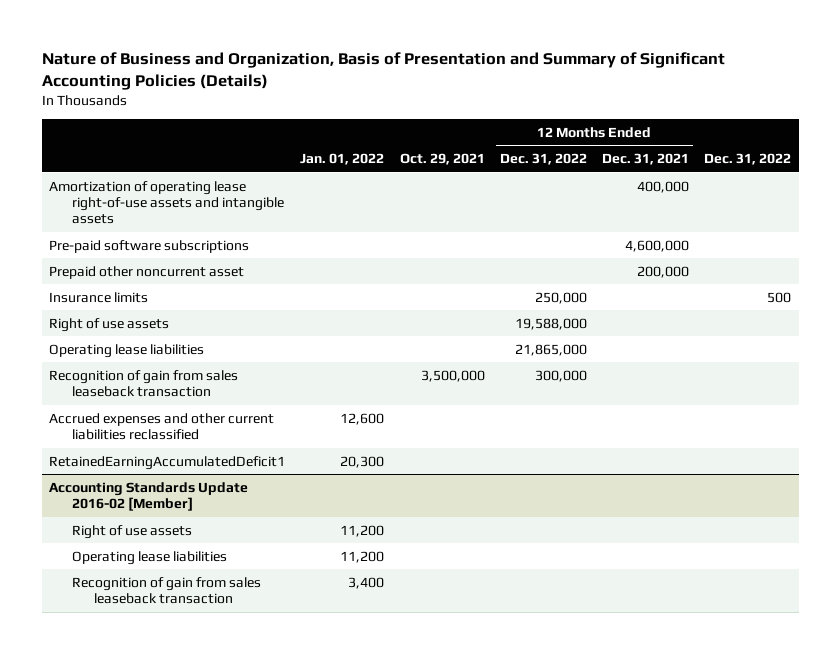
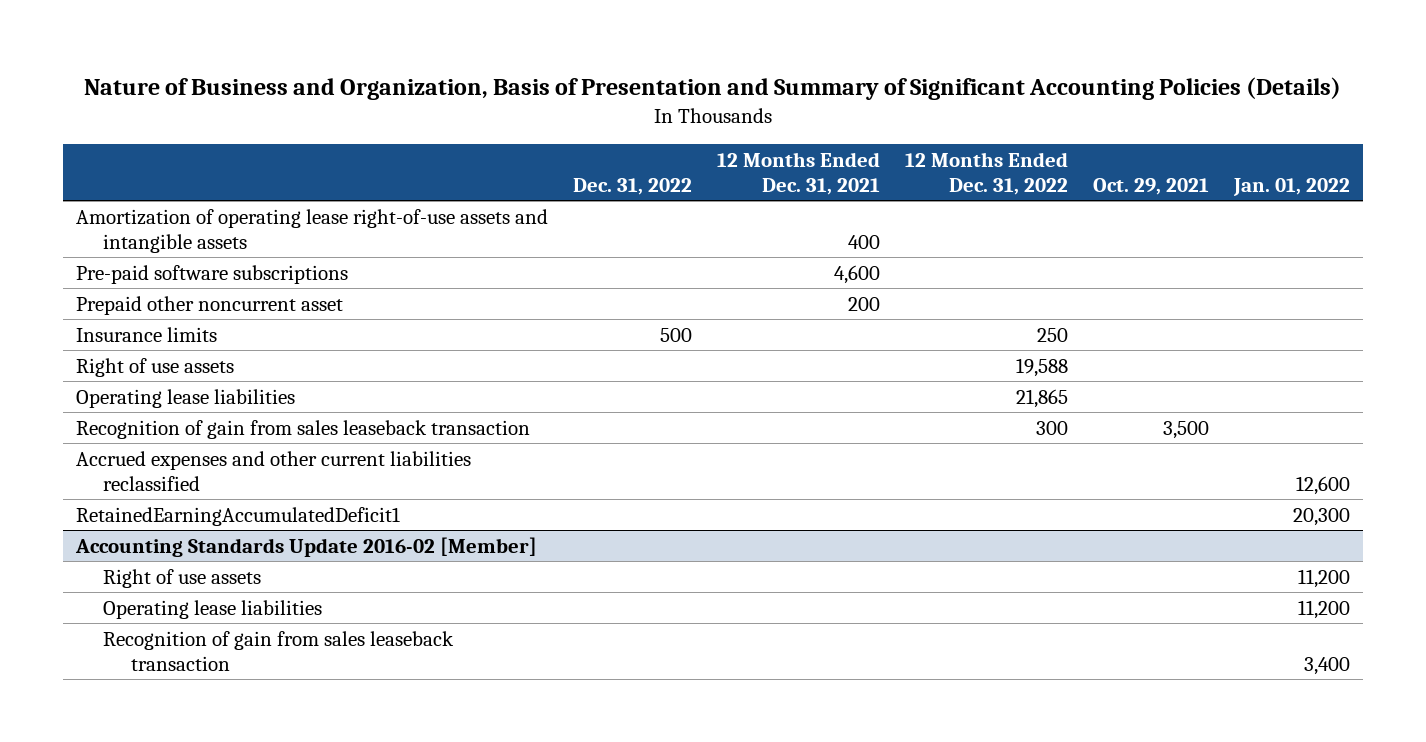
- | Jan. 01, 2022 | Oct. 29, 2021 | 12 Months Ended Dec. 31, 2022 | 12 Months Ended Dec. 31, 2021 | Dec. 31, 2022
+ | Dec. 31, 2022 | 12 Months Ended Dec. 31, 2021 | 12 Months Ended Dec. 31, 2022 | Oct. 29, 2021 | Jan. 01, 2022
- Amortization of operating lease right-of-use assets and intangible assets | | | | 400,000 |
- Pre-paid software subscriptions | | | | 4,600,000 |
- Prepaid other noncurrent asset | | | | 200,000 |
- Insurance limits | | | 250,000 | | 500
- Right of use assets | | | 19,588,000 | |
- Operating lease liabilities | | | 21,865,000 | |
- Recognition of gain from sales leaseback transaction | | 3,500,000 | 300,000 | |
+ Amortization of operating lease right-of-use assets and intangible assets | | 400 | | |
+ Pre-paid software subscriptions | | 4,600 | | |
+ Prepaid other noncurrent asset | | 200 | | |
+ Insurance limits | 500 | | 250 | |
+ Right of use assets | | | 19,588 | |
+ Operating lease liabilities | | | 21,865 | |
+ Recognition of gain from sales leaseback transaction | | | 300 | 3,500 |

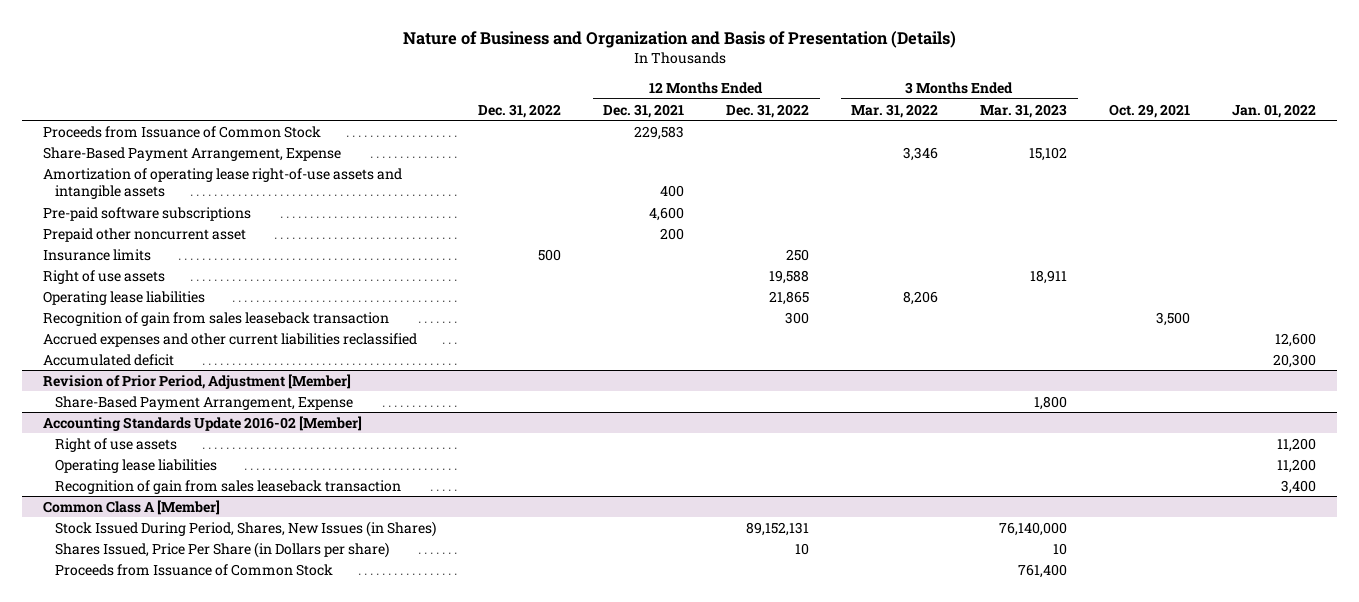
- Nature of Business and Organization, Basis of Presentation and Summary of Significant Accounting Policies (Details)
+ Nature of Business and Organization and Basis of Presentation (Details)
- | Dec. 31, 2022 | 12 Months Ended Dec. 31, 2021 | 12 Months Ended Dec. 31, 2022 | Oct. 29, 2021 | Jan. 01, 2022
+ | Dec. 31, 2022 | 12 Months Ended Dec. 31, 2021 | 12 Months Ended Dec. 31, 2022 | 3 Months Ended Mar. 31, 2022 | 3 Months Ended Mar. 31, 2023 | Oct. 29, 2021 | Jan. 01, 2022
+ Proceeds from Issuance of Common Stock | | 229,583 | | | | |
+ Share-Based Payment Arrangement, Expense | | | | 3,346 | 15,102 | |
- RetainedEarningAccumulatedDeficit1 | | | | | 20,300
+ Accumulated deficit | | | | | | | 20,300
+ Revision of Prior Period, Adjustment [Member]
+ Share-Based Payment Arrangement, Expense | | | | | 1,800 | |
+ Common Class A [Member]
+ Stock Issued During Period, Shares, New Issues (in Shares) | | | 89,152,131 | | 76,140,000 | |
+ Shares Issued, Price Per Share (in Dollars per share) | | | 10 | | 10 | |
+ Proceeds from Issuance of Common Stock | | | | | 761,400 | |

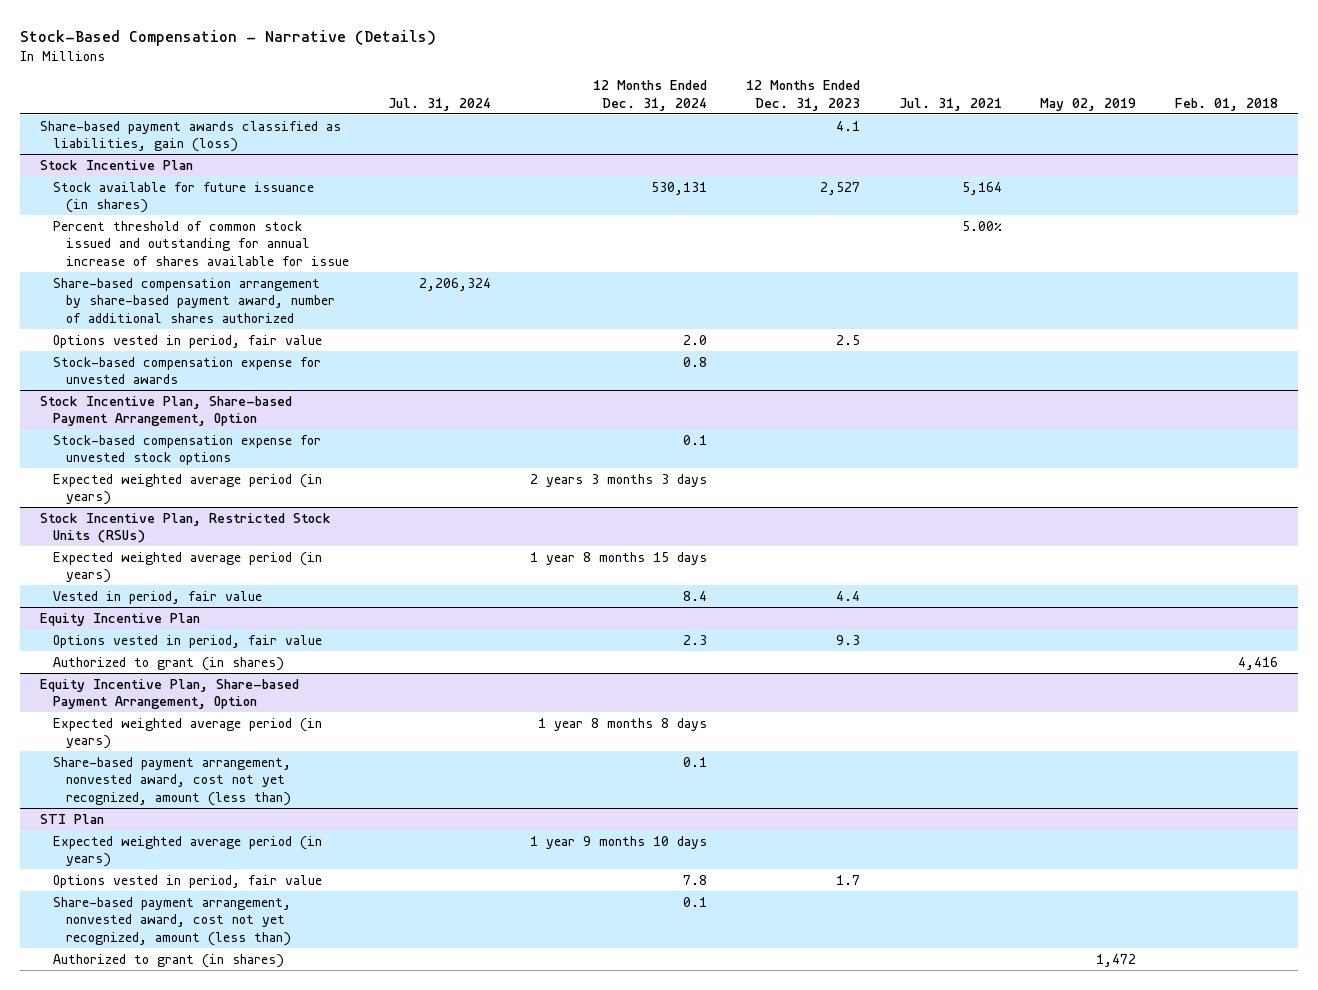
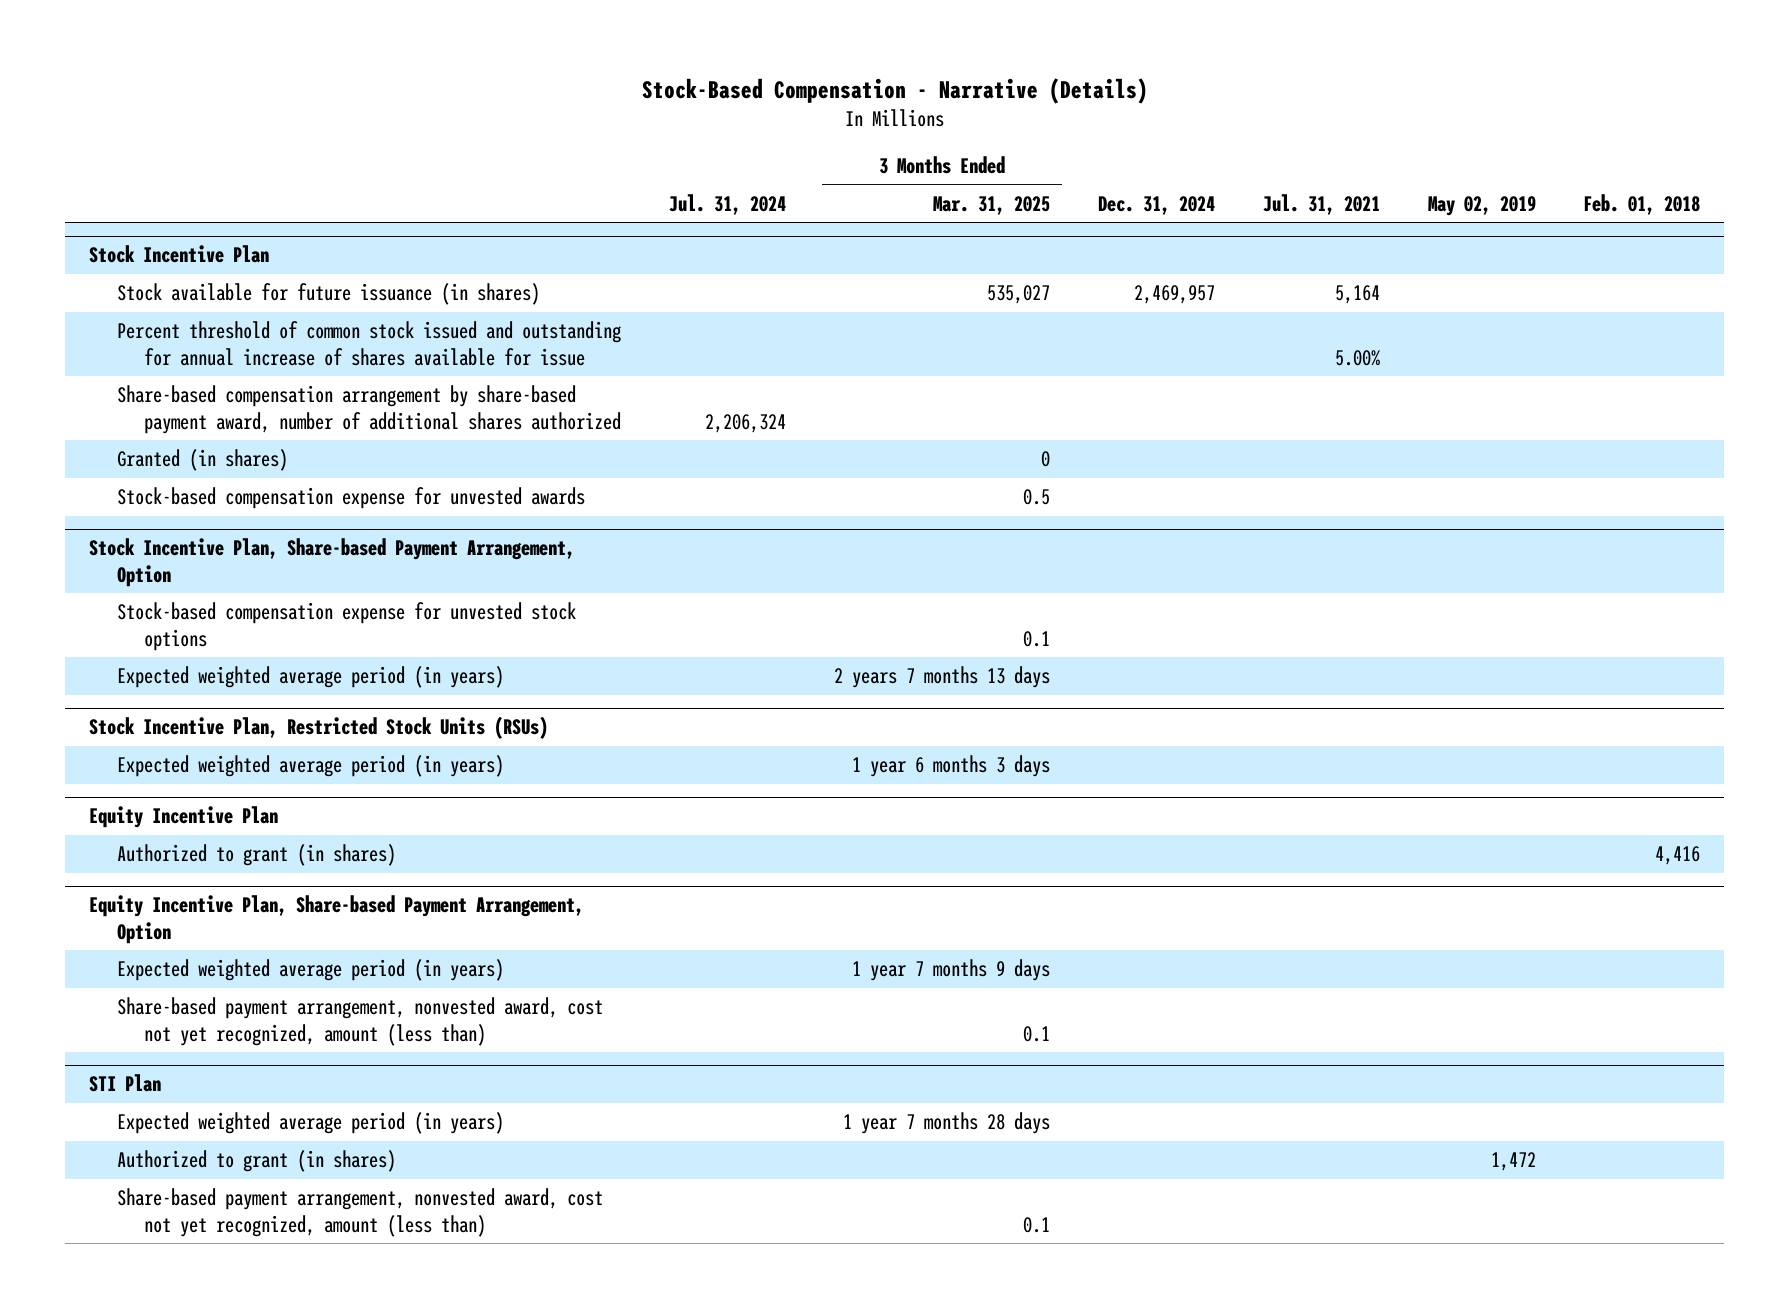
- | Jul. 31, 2024 | 12 Months Ended Dec. 31, 2024 | 12 Months Ended Dec. 31, 2023 | Jul. 31, 2021 | May 02, 2019 | Feb. 01, 2018
+ | Jul. 31, 2024 | 3 Months Ended Mar. 31, 2025 | Dec. 31, 2024 | Jul. 31, 2021 | May 02, 2019 | Feb. 01, 2018
- Share-based payment awards classified as liabilities, gain (loss) | | | 4.1 | | |
@ Stock Incentive Plan
- Options vested in period, fair value | | 2.0 | 2.5 | | |
+ Granted (in shares) | | 0 | | | |
@ Stock Incentive Plan, Restricted Stock Units (RSUs)
- Vested in period, fair value | | 8.4 | 4.4 | | |
@ Equity Incentive Plan
- Options vested in period, fair value | | 2.3 | 9.3 | | |
@ STI Plan
- Options vested in period, fair value | | 7.8 | 1.7 | | |
moved down: Share-based payment arrangement, nonvested award, cost not yet recognized, amount (less than) | | 0.1 | | | |

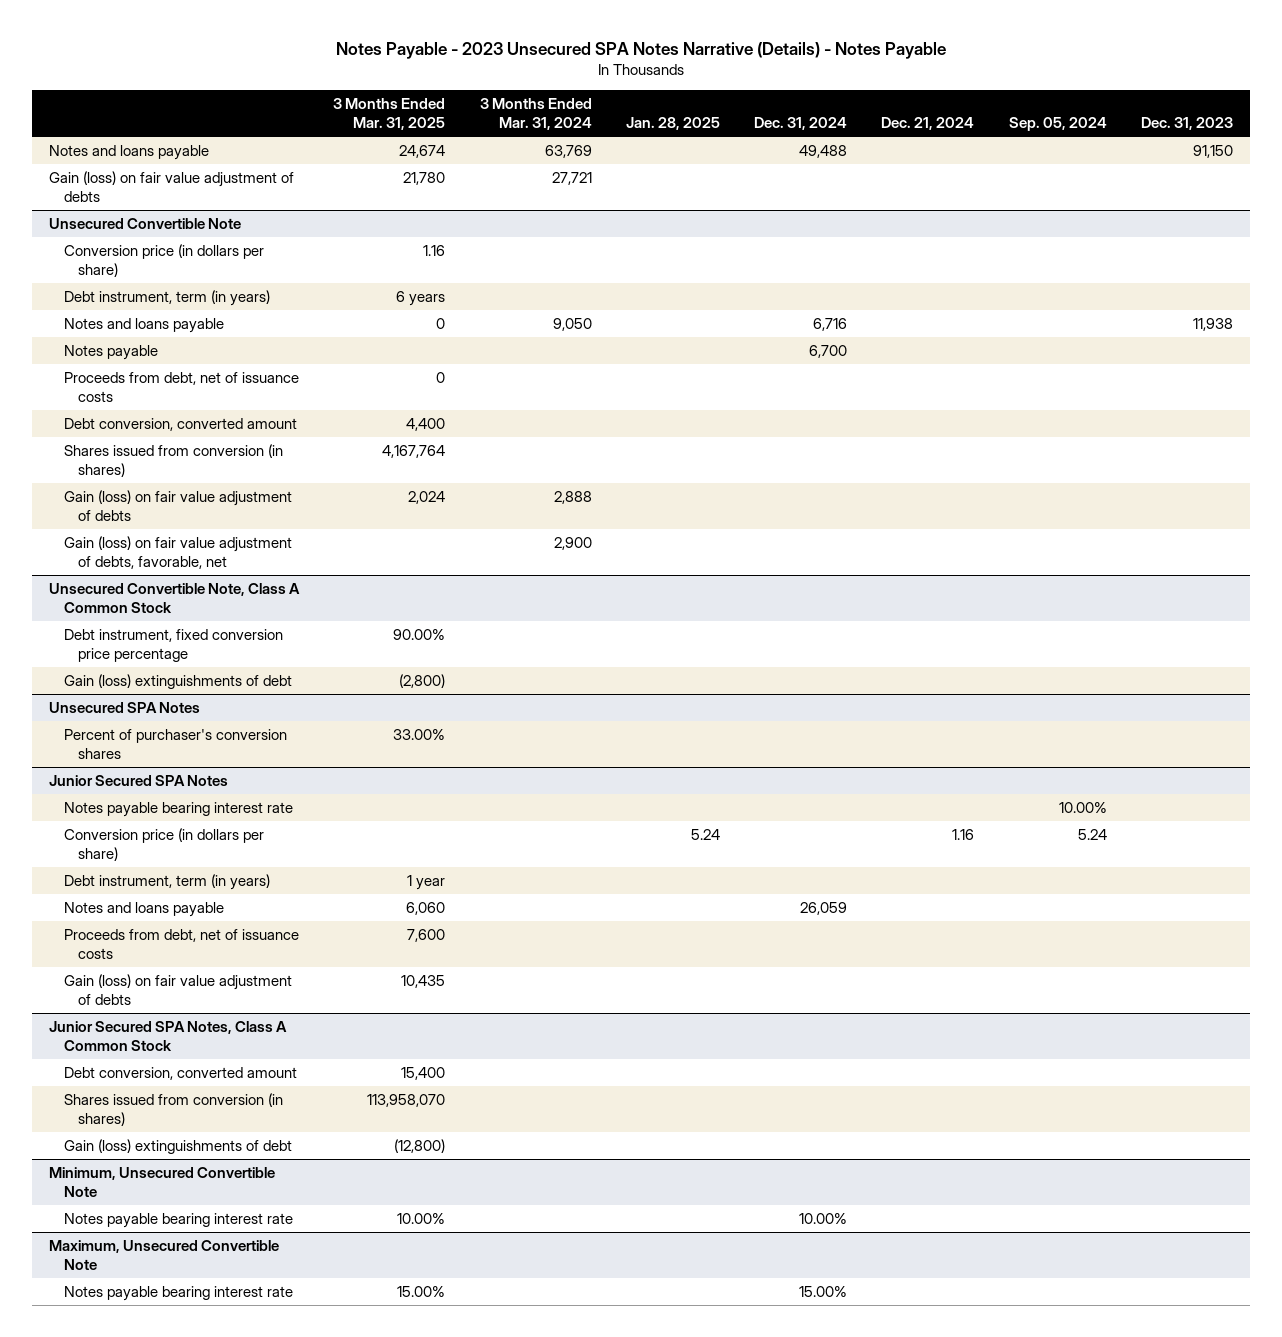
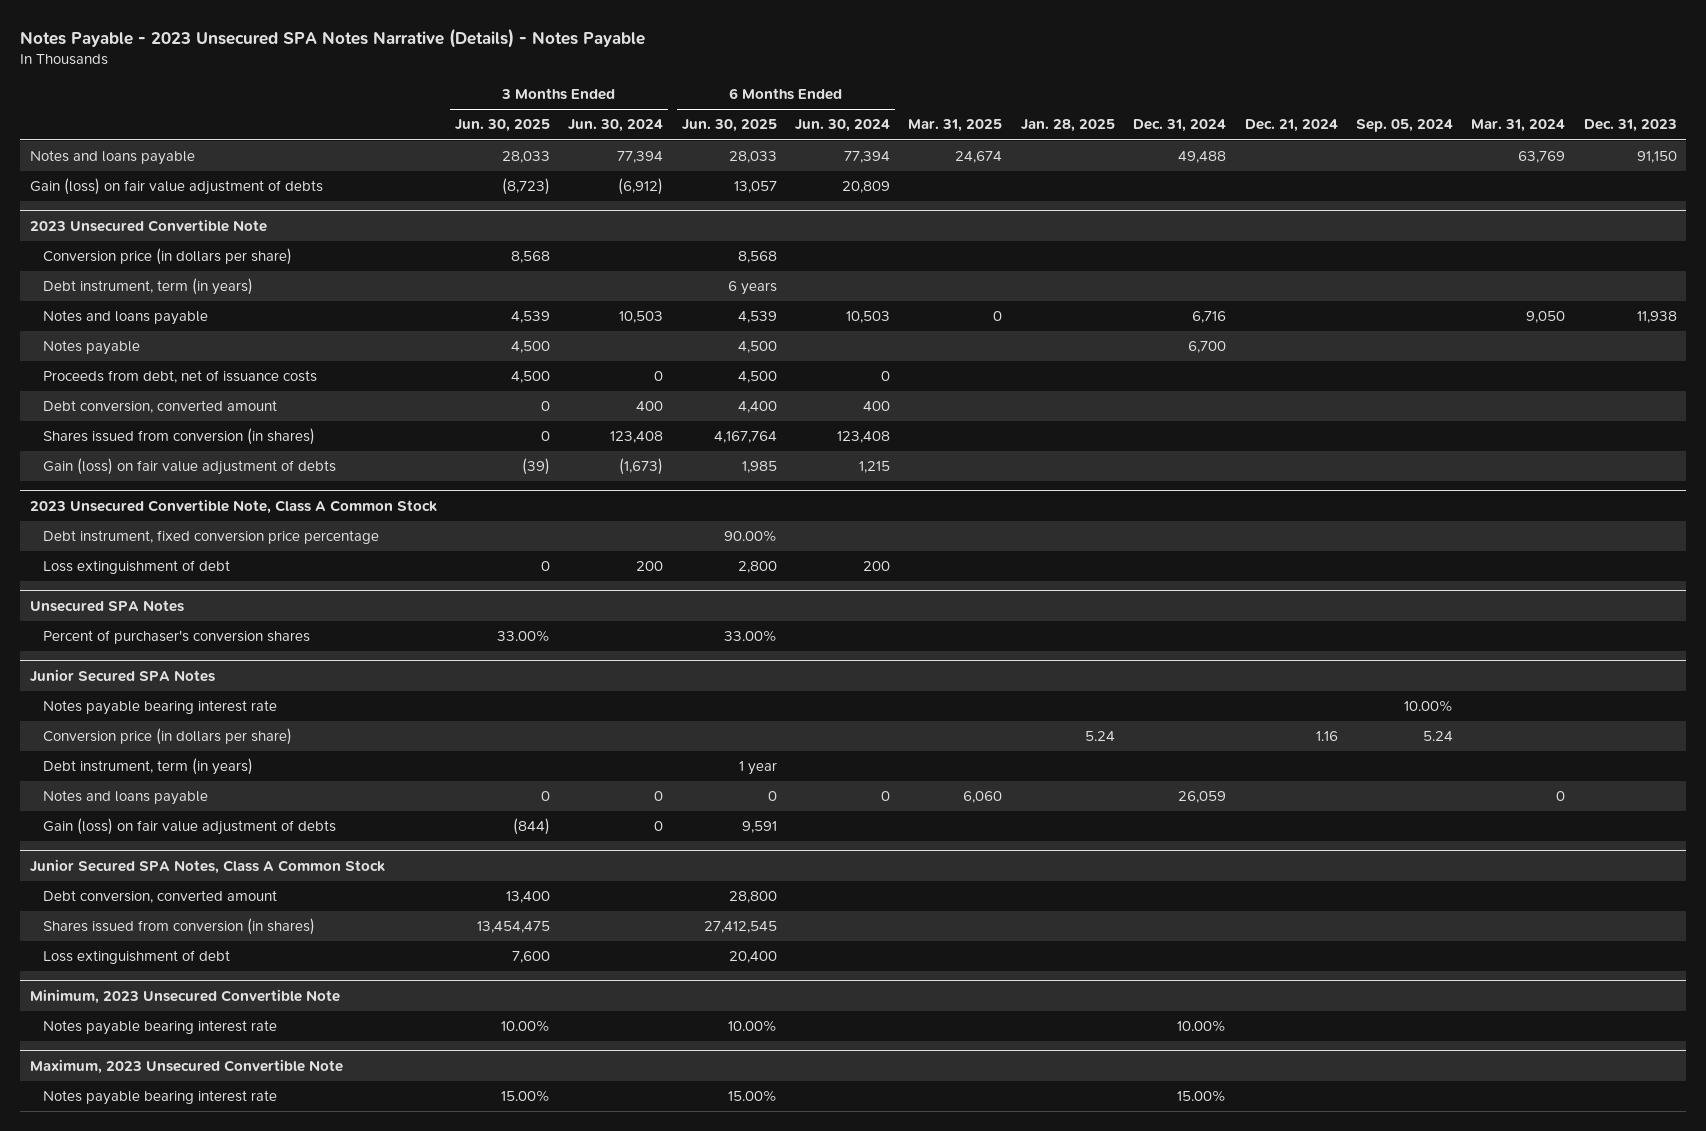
- | 3 Months Ended Mar. 31, 2025 | 3 Months Ended Mar. 31, 2024 | Jan. 28, 2025 | Dec. 31, 2024 | Dec. 21, 2024 | Sep. 05, 2024 | Dec. 31, 2023
+ | 3 Months Ended Jun. 30, 2025 | 3 Months Ended Jun. 30, 2024 | 6 Months Ended Jun. 30, 2025 | 6 Months Ended Jun. 30, 2024 | Mar. 31, 2025 | Jan. 28, 2025 | Dec. 31, 2024 | Dec. 21, 2024 | Sep. 05, 2024 | Mar. 31, 2024 | Dec. 31, 2023
- Unsecured Convertible Note
+ 2023 Unsecured Convertible Note
- Gain (loss) on fair value adjustment of debts, favorable, net | | 2,900 | | | | |
- Unsecured Convertible Note, Class A Common Stock
+ 2023 Unsecured Convertible Note, Class A Common Stock
- Gain (loss) extinguishments of debt | (2,800) | | | | | |
+ Loss extinguishment of debt | 0 | 200 | 2,800 | 200 | | | | | | |
@ Junior Secured SPA Notes
- Proceeds from debt, net of issuance costs | 7,600 | | | | | |
@ Junior Secured SPA Notes, Class A Common Stock
- Gain (loss) extinguishments of debt | (12,800) | | | | | |
- Minimum, Unsecured Convertible Note
@ Junior Secured SPA Notes, Class A Common Stock
+ Loss extinguishment of debt | 7,600 | | 20,400 | | | | | | | |
+ Minimum, 2023 Unsecured Convertible Note
- Maximum, Unsecured Convertible Note
+ Maximum, 2023 Unsecured Convertible Note

